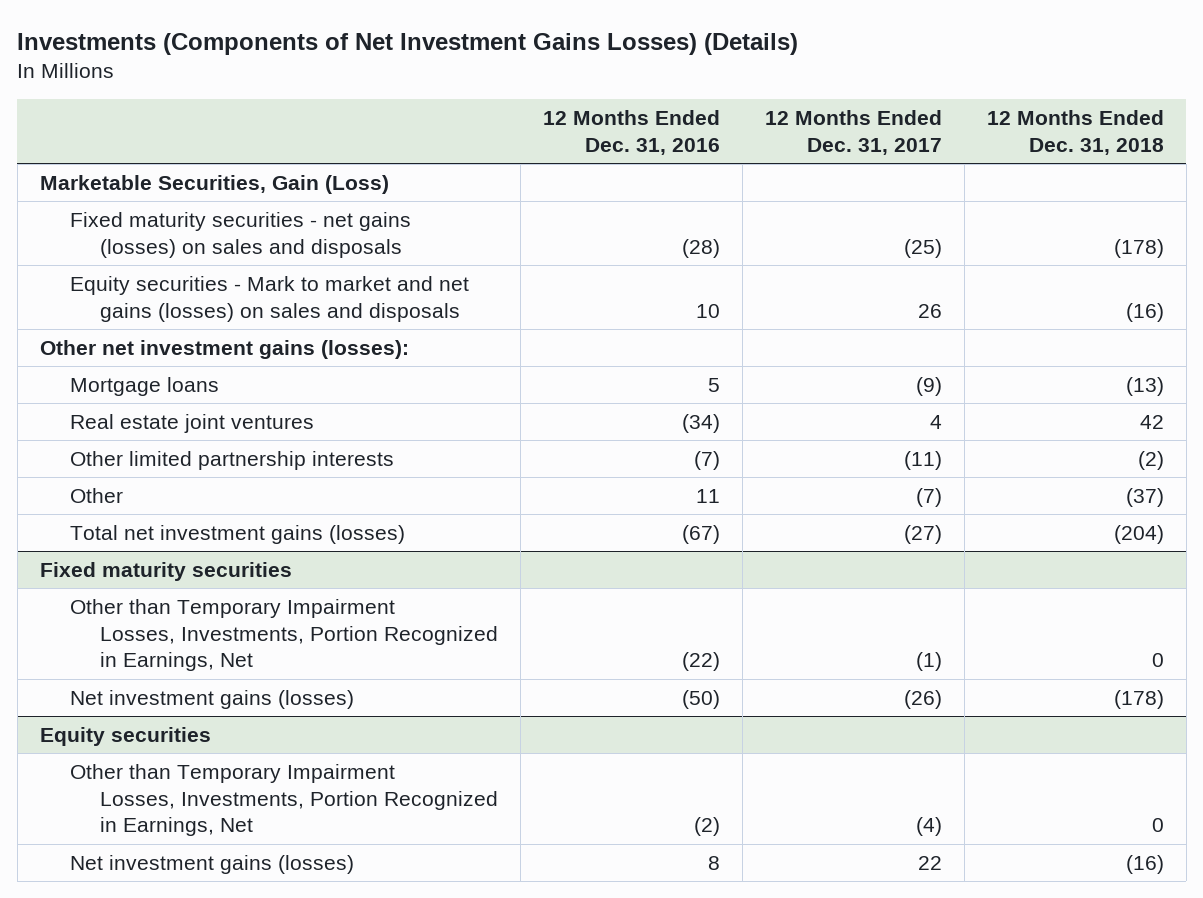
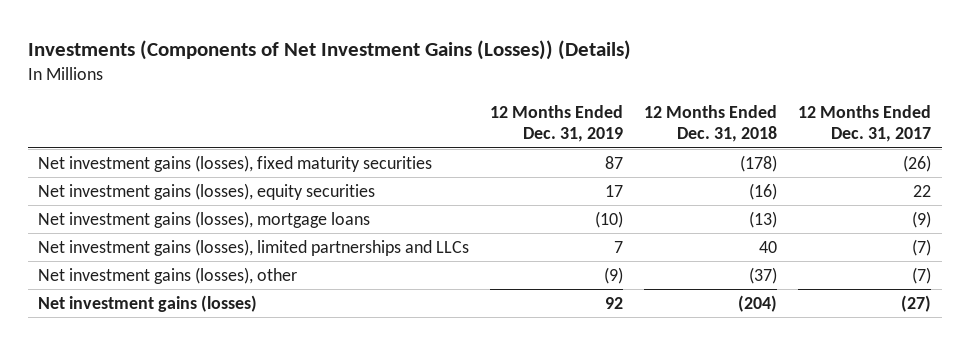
- Investments (Components of Net Investment Gains Losses) (Details)
+ Investments (Components of Net Investment Gains (Losses)) (Details)
- | 12 Months Ended Dec. 31, 2016 | 12 Months Ended Dec. 31, 2017 | 12 Months Ended Dec. 31, 2018
+ | 12 Months Ended Dec. 31, 2019 | 12 Months Ended Dec. 31, 2018 | 12 Months Ended Dec. 31, 2017
- Marketable Securities, Gain (Loss)
- Fixed maturity securities - net gains (losses) on sales and disposals | (28) | (25) | (178)
- Equity securities - Mark to market and net gains (losses) on sales and disposals | 10 | 26 | (16)
- Other net investment gains (losses):
- Mortgage loans | 5 | (9) | (13)
- Real estate joint ventures | (34) | 4 | 42
- Other limited partnership interests | (7) | (11) | (2)
- Other | 11 | (7) | (37)
- Total net investment gains (losses) | (67) | (27) | (204)
- Fixed maturity securities
- Other than Temporary Impairment Losses, Investments, Portion Recognized in Earnings, Net | (22) | (1) | 0
- Net investment gains (losses) | (50) | (26) | (178)
- Equity securities
- Other than Temporary Impairment Losses, Investments, Portion Recognized in Earnings, Net | (2) | (4) | 0
- Net investment gains (losses) | 8 | 22 | (16)
+ Net investment gains (losses), fixed maturity securities | 87 | (178) | (26)
+ Net investment gains (losses), equity securities | 17 | (16) | 22
+ Net investment gains (losses), mortgage loans | (10) | (13) | (9)
+ Net investment gains (losses), limited partnerships and LLCs | 7 | 40 | (7)
+ Net investment gains (losses), other | (9) | (37) | (7)
+ Net investment gains (losses) | 92 | (204) | (27)

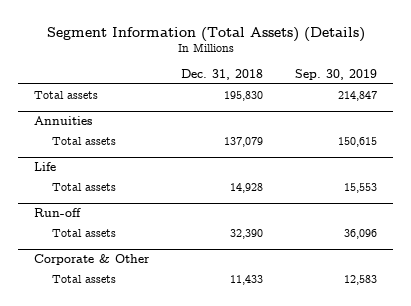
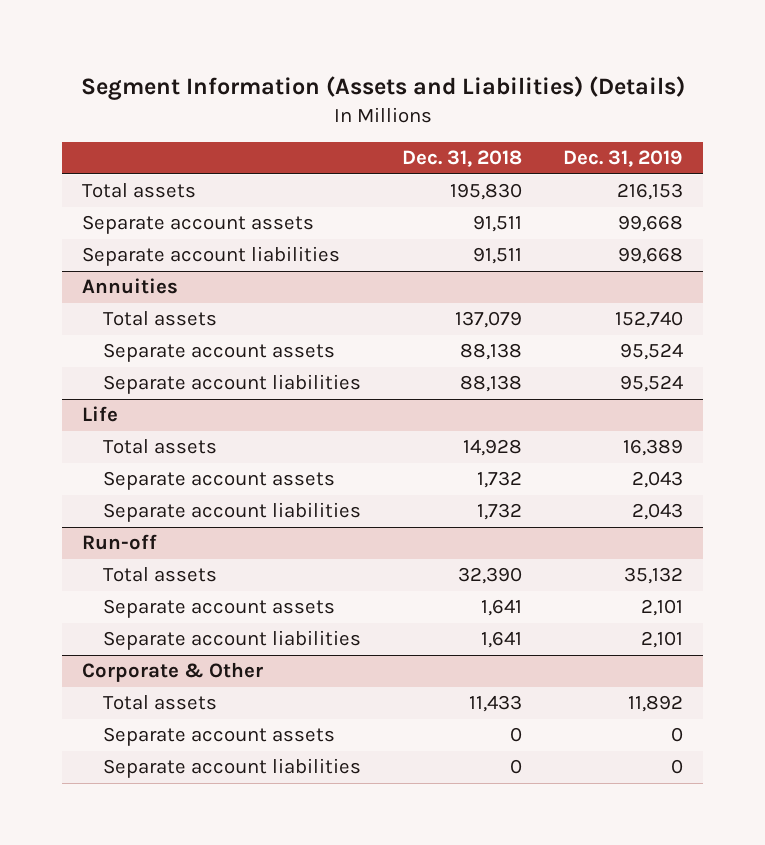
- Segment Information (Total Assets) (Details)
+ Segment Information (Assets and Liabilities) (Details)
- | Dec. 31, 2018 | Sep. 30, 2019
+ | Dec. 31, 2018 | Dec. 31, 2019
+ Separate account assets | 91,511 | 99,668
+ Separate account liabilities | 91,511 | 99,668
@ Annuities
+ Separate account assets | 88,138 | 95,524
+ Separate account liabilities | 88,138 | 95,524
@ Life
+ Separate account assets | 1,732 | 2,043
+ Separate account liabilities | 1,732 | 2,043
@ Run-off
+ Separate account assets | 1,641 | 2,101
+ Separate account liabilities | 1,641 | 2,101
@ Corporate & Other
+ Separate account assets | 0 | 0
+ Separate account liabilities | 0 | 0

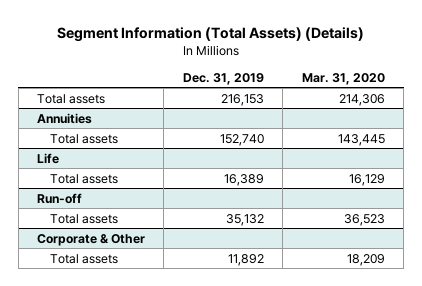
- Segment Information (Assets and Liabilities) (Details)
+ Segment Information (Total Assets) (Details)
- | Dec. 31, 2018 | Dec. 31, 2019
+ | Dec. 31, 2019 | Mar. 31, 2020
- Separate account assets | 91,511 | 99,668
- Separate account liabilities | 91,511 | 99,668
@ Annuities
- Separate account assets | 88,138 | 95,524
- Separate account liabilities | 88,138 | 95,524
@ Life
- Separate account assets | 1,732 | 2,043
- Separate account liabilities | 1,732 | 2,043
@ Run-off
- Separate account assets | 1,641 | 2,101
- Separate account liabilities | 1,641 | 2,101
@ Corporate & Other
- Separate account assets | 0 | 0
- Separate account liabilities | 0 | 0

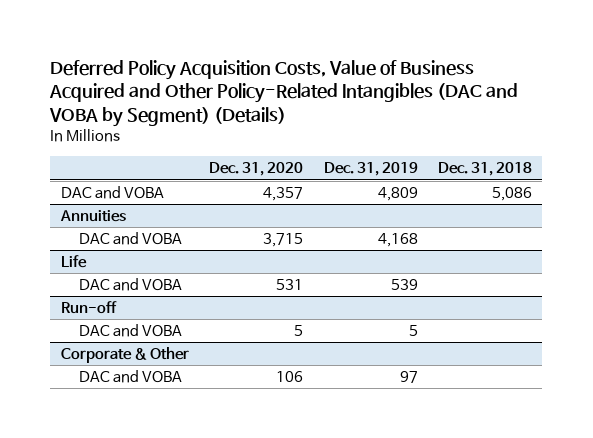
- Segment Information (Total Assets) (Details)
+ Deferred Policy Acquisition Costs, Value of Business Acquired and Other Policy-Related Intangibles (DAC and VOBA by Segment) (Details)
- | Dec. 31, 2019 | Mar. 31, 2020
+ | Dec. 31, 2020 | Dec. 31, 2019 | Dec. 31, 2018
- Total assets | 216,153 | 214,306
+ DAC and VOBA | 4,357 | 4,809 | 5,086
@ Annuities
- Total assets | 152,740 | 143,445
+ DAC and VOBA | 3,715 | 4,168 |
@ Life
- Total assets | 16,389 | 16,129
+ DAC and VOBA | 531 | 539 |
@ Run-off
- Total assets | 35,132 | 36,523
+ DAC and VOBA | 5 | 5 |
@ Corporate & Other
- Total assets | 11,892 | 18,209
+ DAC and VOBA | 106 | 97 |

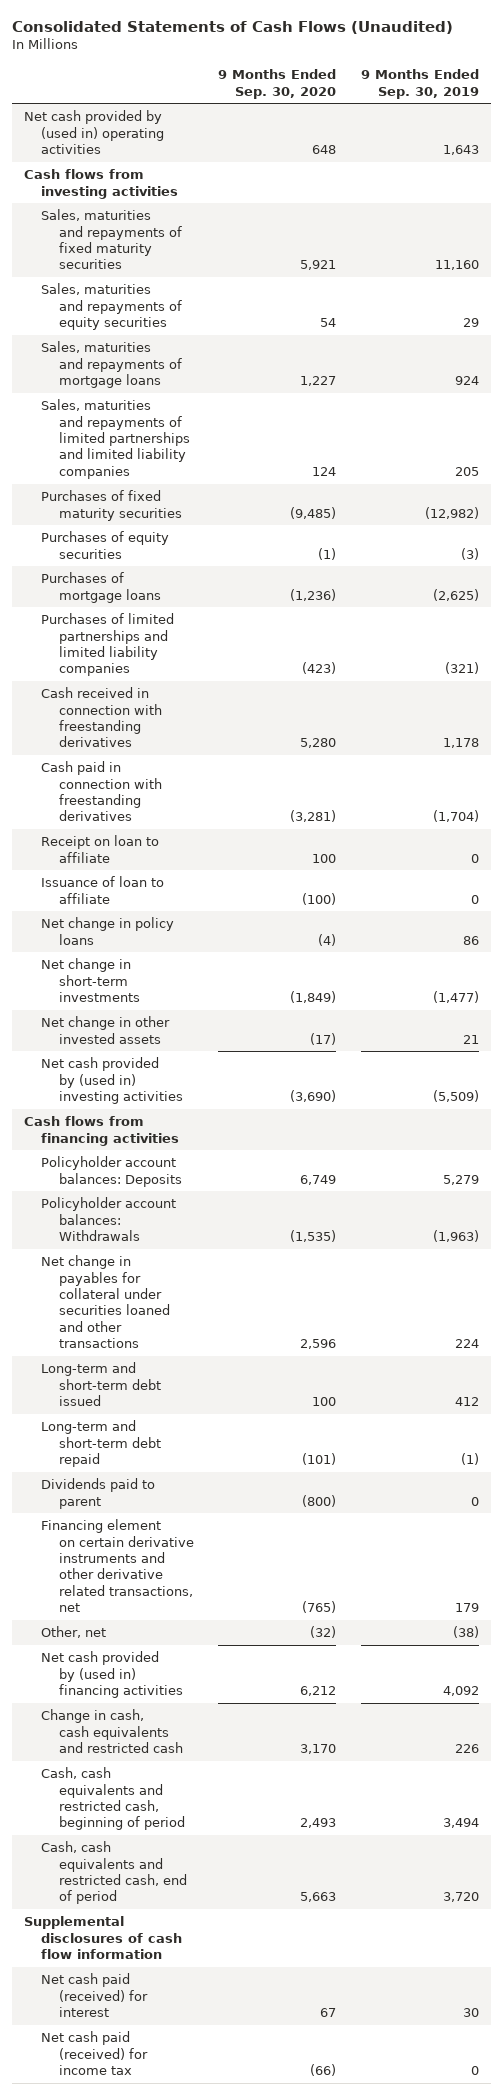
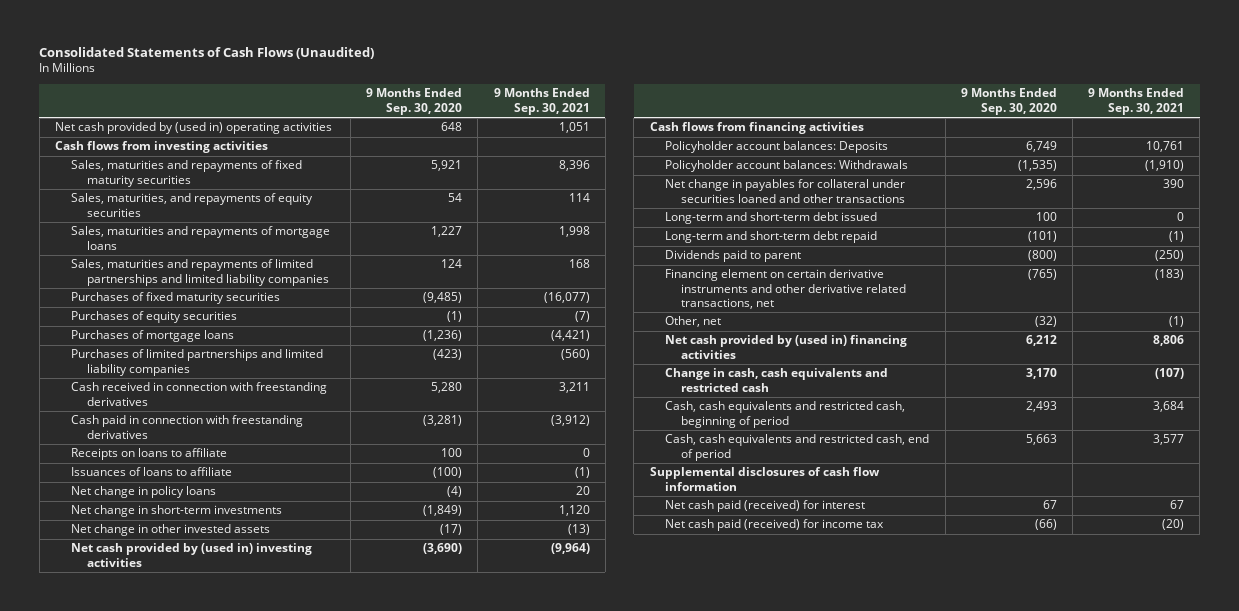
- | 9 Months Ended Sep. 30, 2020 | 9 Months Ended Sep. 30, 2019
+ | 9 Months Ended Sep. 30, 2020 | 9 Months Ended Sep. 30, 2021
- Sales, maturities and repayments of equity securities | 54 | 29
+ Sales, maturities, and repayments of equity securities | 54 | 114
- Receipt on loan to affiliate | 100 | 0
- Issuance of loan to affiliate | (100) | 0
+ Receipts on loans to affiliate | 100 | 0
+ Issuances of loans to affiliate | (100) | (1)

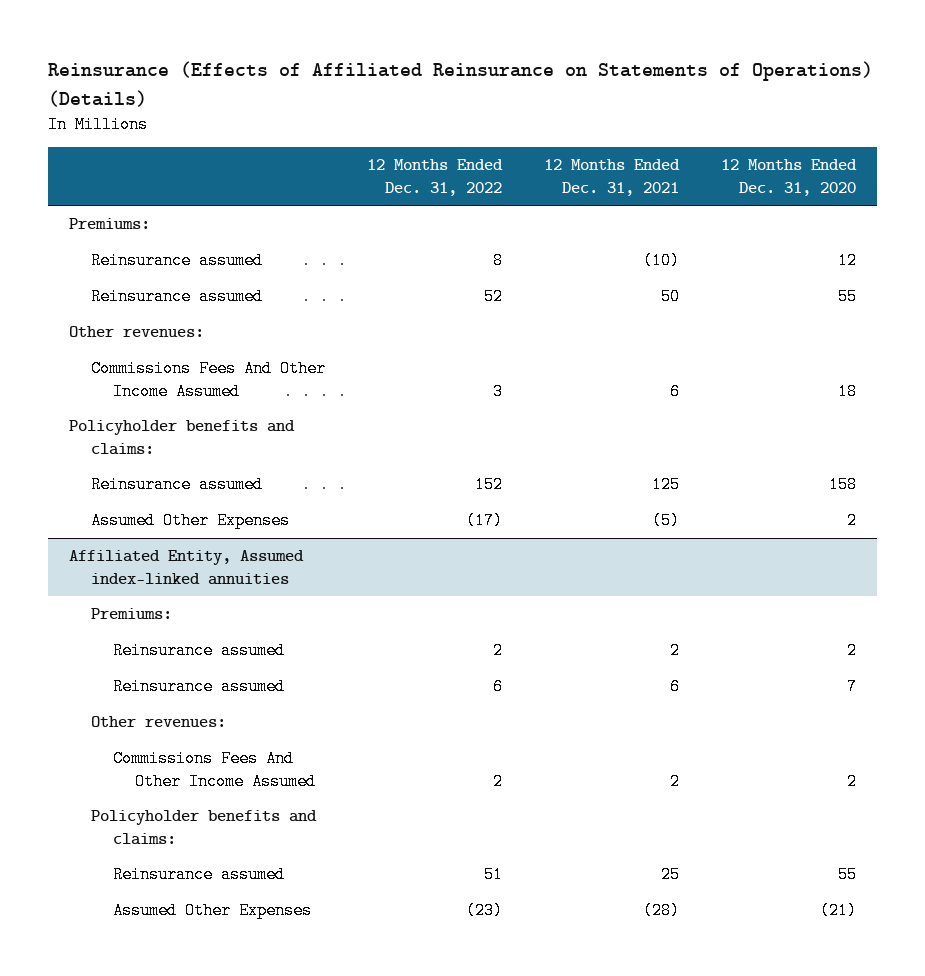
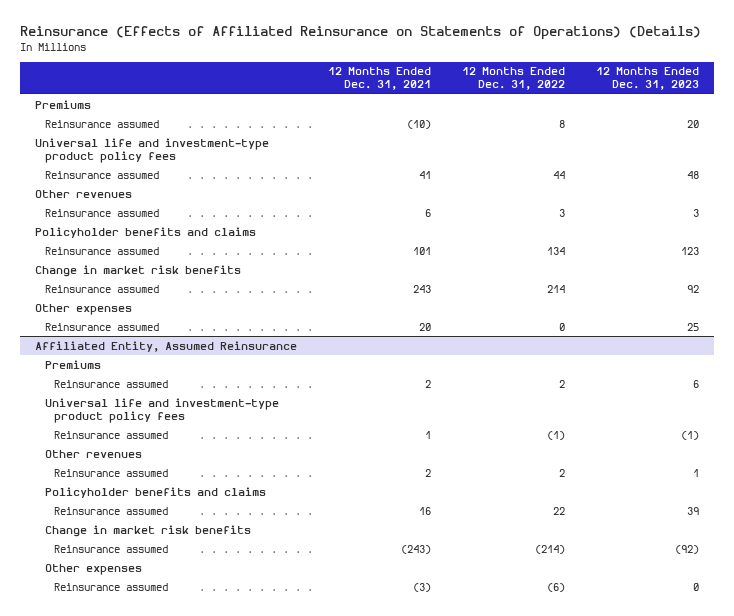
- | 12 Months Ended Dec. 31, 2022 | 12 Months Ended Dec. 31, 2021 | 12 Months Ended Dec. 31, 2020
+ | 12 Months Ended Dec. 31, 2021 | 12 Months Ended Dec. 31, 2022 | 12 Months Ended Dec. 31, 2023
- Premiums:
+ Premiums
- Reinsurance assumed | 52 | 50 | 55
- Other revenues:
- Commissions Fees And Other Income Assumed | 3 | 6 | 18
- Policyholder benefits and claims:
- Reinsurance assumed | 152 | 125 | 158
- Assumed Other Expenses | (17) | (5) | 2
- Affiliated Entity, Assumed index-linked annuities
- Premiums:
+ Universal life and investment-type product policy fees
+ Reinsurance assumed | 41 | 44 | 48
+ Other revenues
+ Reinsurance assumed | 6 | 3 | 3
+ Policyholder benefits and claims
+ Reinsurance assumed | 101 | 134 | 123
+ Change in market risk benefits
+ Reinsurance assumed | 243 | 214 | 92
+ Other expenses
+ Reinsurance assumed | 20 | 0 | 25
+ Affiliated Entity, Assumed Reinsurance
+ Premiums
- Reinsurance assumed | 6 | 6 | 7
- Other revenues:
- Commissions Fees And Other Income Assumed | 2 | 2 | 2
- Policyholder benefits and claims:
- Reinsurance assumed | 51 | 25 | 55
- Assumed Other Expenses | (23) | (28) | (21)
+ Universal life and investment-type product policy fees
+ Reinsurance assumed | 1 | (1) | (1)
+ Other revenues
+ Reinsurance assumed | 2 | 2 | 1
+ Policyholder benefits and claims
+ Reinsurance assumed | 16 | 22 | 39
+ Change in market risk benefits
+ Reinsurance assumed | (243) | (214) | (92)
+ Other expenses
+ Reinsurance assumed | (3) | (6) | 0

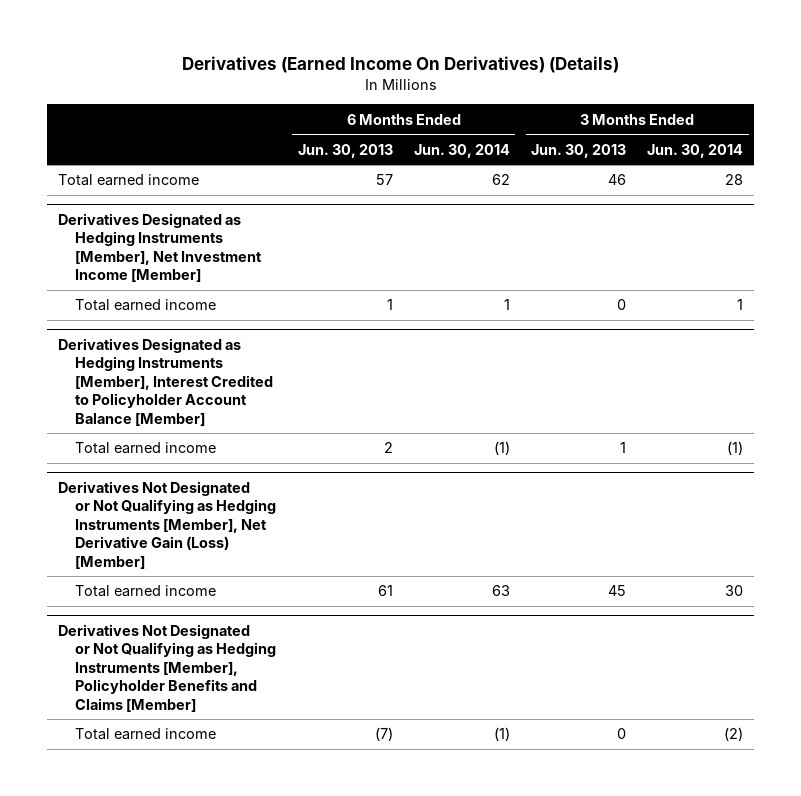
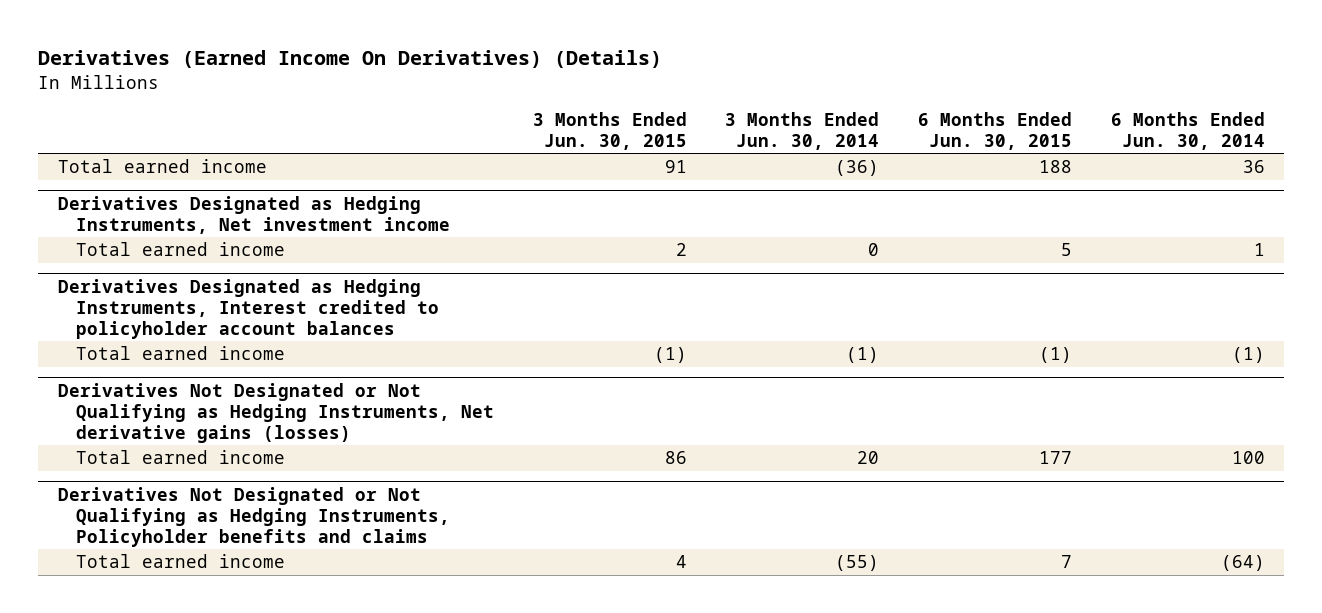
- | 6 Months Ended Jun. 30, 2013 | 6 Months Ended Jun. 30, 2014 | 3 Months Ended Jun. 30, 2013 | 3 Months Ended Jun. 30, 2014
+ | 3 Months Ended Jun. 30, 2015 | 3 Months Ended Jun. 30, 2014 | 6 Months Ended Jun. 30, 2015 | 6 Months Ended Jun. 30, 2014
- Total earned income | 57 | 62 | 46 | 28
- Derivatives Designated as Hedging Instruments [Member], Net Investment Income [Member]
- Total earned income | 1 | 1 | 0 | 1
- Derivatives Designated as Hedging Instruments [Member], Interest Credited to Policyholder Account Balance [Member]
+ Total earned income | 91 | (36) | 188 | 36
+ Derivatives Designated as Hedging Instruments, Net investment income
+ Total earned income | 2 | 0 | 5 | 1
+ Derivatives Designated as Hedging Instruments, Interest credited to policyholder account balances
- Derivatives Not Designated or Not Qualifying as Hedging Instruments [Member], Net Derivative Gain (Loss) [Member]
- Total earned income | 61 | 63 | 45 | 30
- Derivatives Not Designated or Not Qualifying as Hedging Instruments [Member], Policyholder Benefits and Claims [Member]
- Total earned income | (7) | (1) | 0 | (2)
+ Derivatives Not Designated or Not Qualifying as Hedging Instruments, Net derivative gains (losses)
+ Total earned income | 86 | 20 | 177 | 100
+ Derivatives Not Designated or Not Qualifying as Hedging Instruments, Policyholder benefits and claims
+ Total earned income | 4 | (55) | 7 | (64)

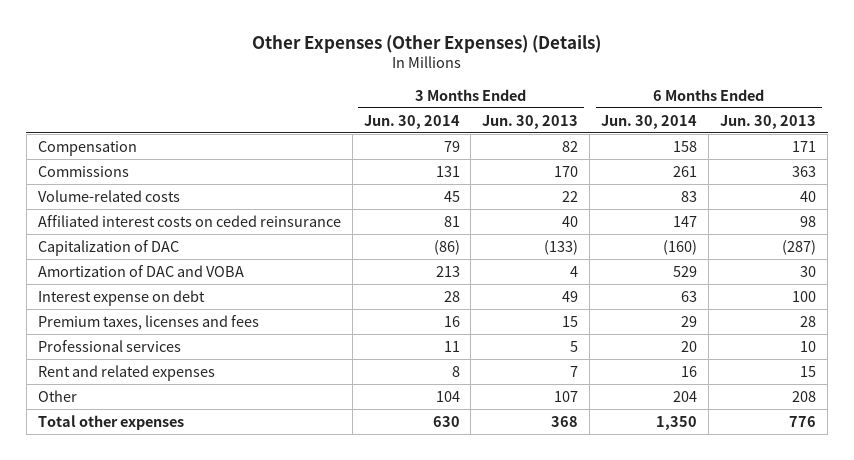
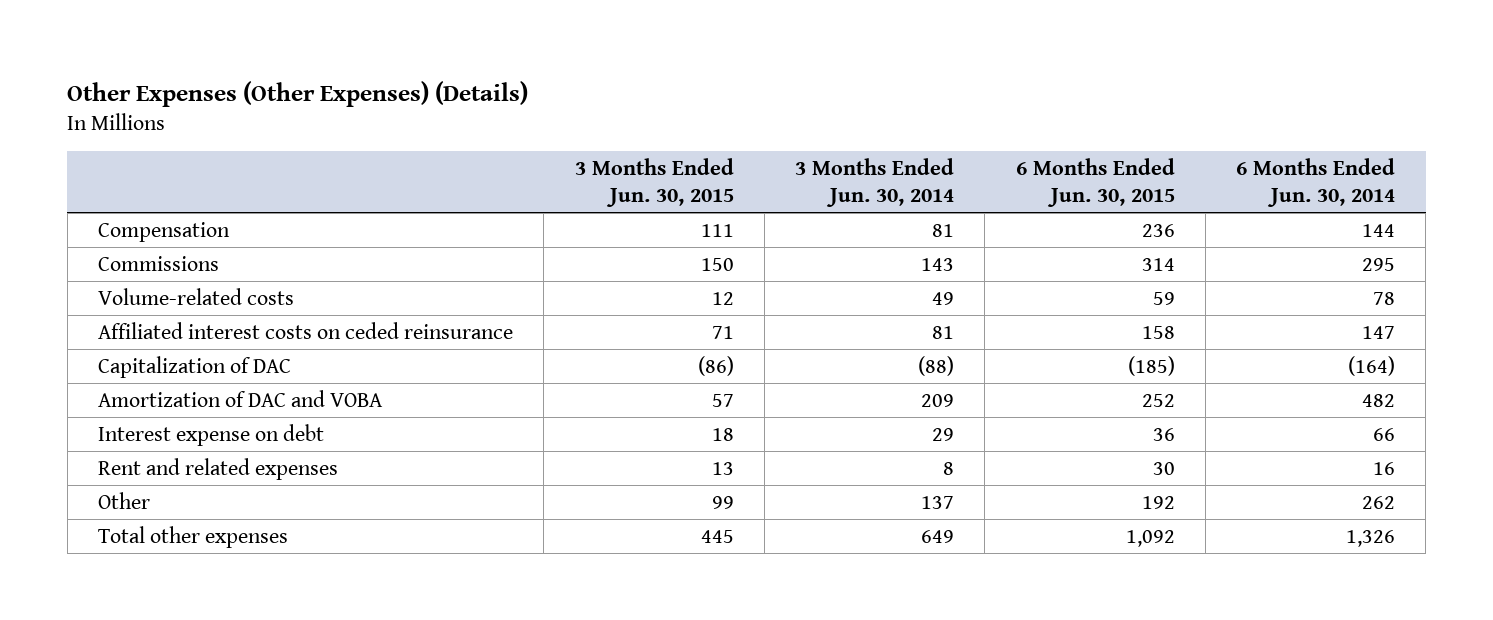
- | 3 Months Ended Jun. 30, 2014 | 3 Months Ended Jun. 30, 2013 | 6 Months Ended Jun. 30, 2014 | 6 Months Ended Jun. 30, 2013
+ | 3 Months Ended Jun. 30, 2015 | 3 Months Ended Jun. 30, 2014 | 6 Months Ended Jun. 30, 2015 | 6 Months Ended Jun. 30, 2014
- Compensation | 79 | 82 | 158 | 171
- Commissions | 131 | 170 | 261 | 363
- Volume-related costs | 45 | 22 | 83 | 40
+ Compensation | 111 | 81 | 236 | 144
+ Commissions | 150 | 143 | 314 | 295
+ Volume-related costs | 12 | 49 | 59 | 78
- Capitalization of DAC | (86) | (133) | (160) | (287)
- Amortization of DAC and VOBA | 213 | 4 | 529 | 30
- Interest expense on debt | 28 | 49 | 63 | 100
- Premium taxes, licenses and fees | 16 | 15 | 29 | 28
- Professional services | 11 | 5 | 20 | 10
+ Capitalization of DAC | (86) | (88) | (185) | (164)
+ Amortization of DAC and VOBA | 57 | 209 | 252 | 482
+ Interest expense on debt | 18 | 29 | 36 | 66
- Other | 104 | 107 | 204 | 208
- Total other expenses | 630 | 368 | 1,350 | 776
+ Other | 99 | 137 | 192 | 262
+ Total other expenses | 445 | 649 | 1,092 | 1,326

